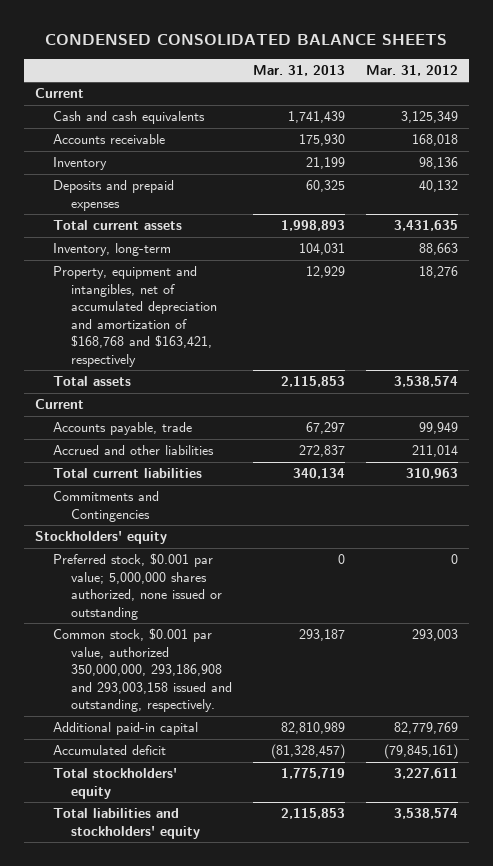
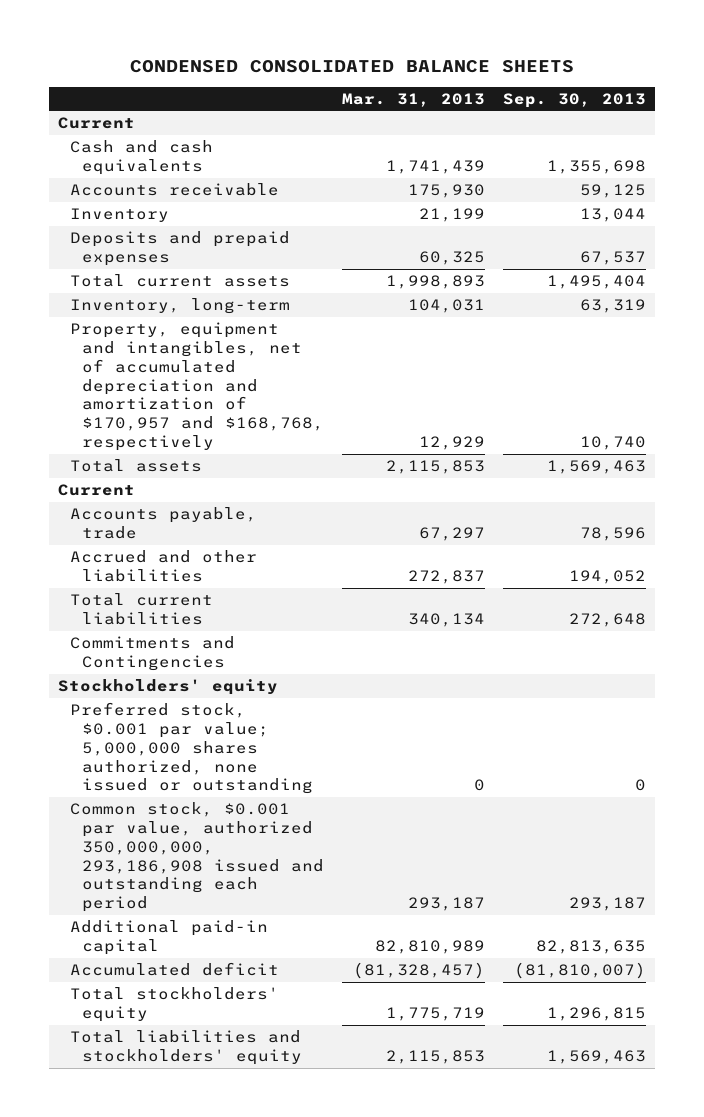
- | Mar. 31, 2013 | Mar. 31, 2012
+ | Mar. 31, 2013 | Sep. 30, 2013
- Property, equipment and intangibles, net of accumulated depreciation and amortization of $168,768 and $163,421, respectively | 12,929 | 18,276
+ Property, equipment and intangibles, net of accumulated depreciation and amortization of $170,957 and $168,768, respectively | 12,929 | 10,740
- Common stock, $0.001 par value, authorized 350,000,000, 293,186,908 and 293,003,158 issued and outstanding, respectively. | 293,187 | 293,003
+ Common stock, $0.001 par value, authorized 350,000,000, 293,186,908 issued and outstanding each period | 293,187 | 293,187

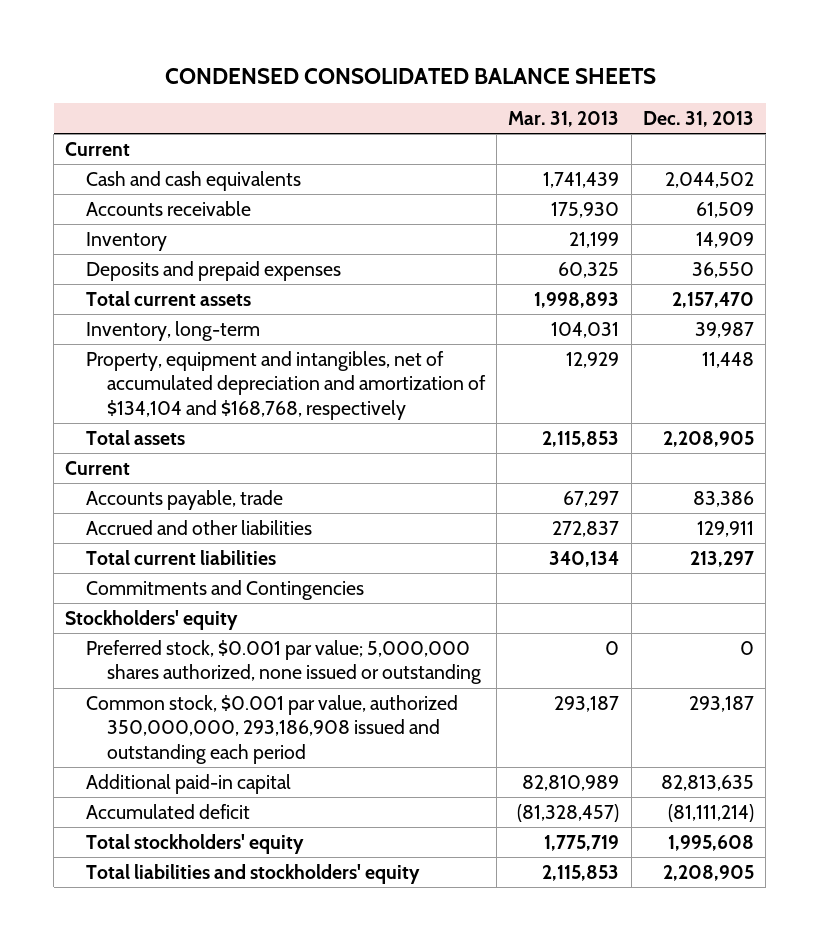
- | Mar. 31, 2013 | Sep. 30, 2013
+ | Mar. 31, 2013 | Dec. 31, 2013
- Property, equipment and intangibles, net of accumulated depreciation and amortization of $170,957 and $168,768, respectively | 12,929 | 10,740
+ Property, equipment and intangibles, net of accumulated depreciation and amortization of $134,104 and $168,768, respectively | 12,929 | 11,448

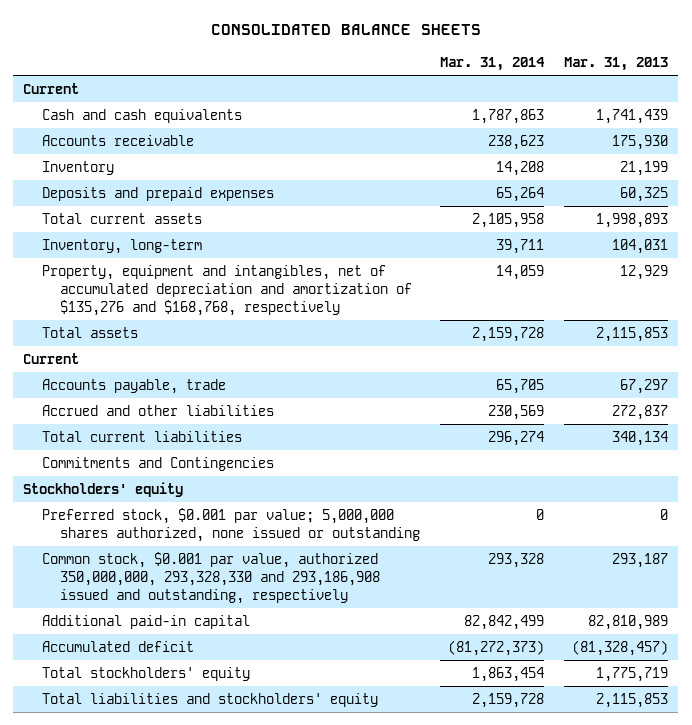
- CONDENSED CONSOLIDATED BALANCE SHEETS
+ CONSOLIDATED BALANCE SHEETS
- | Mar. 31, 2013 | Dec. 31, 2013
+ | Mar. 31, 2014 | Mar. 31, 2013
- Property, equipment and intangibles, net of accumulated depreciation and amortization of $134,104 and $168,768, respectively | 12,929 | 11,448
+ Property, equipment and intangibles, net of accumulated depreciation and amortization of $135,276 and $168,768, respectively | 14,059 | 12,929
- Common stock, $0.001 par value, authorized 350,000,000, 293,186,908 issued and outstanding each period | 293,187 | 293,187
+ Common stock, $0.001 par value, authorized 350,000,000, 293,328,330 and 293,186,908 issued and outstanding, respectively | 293,328 | 293,187

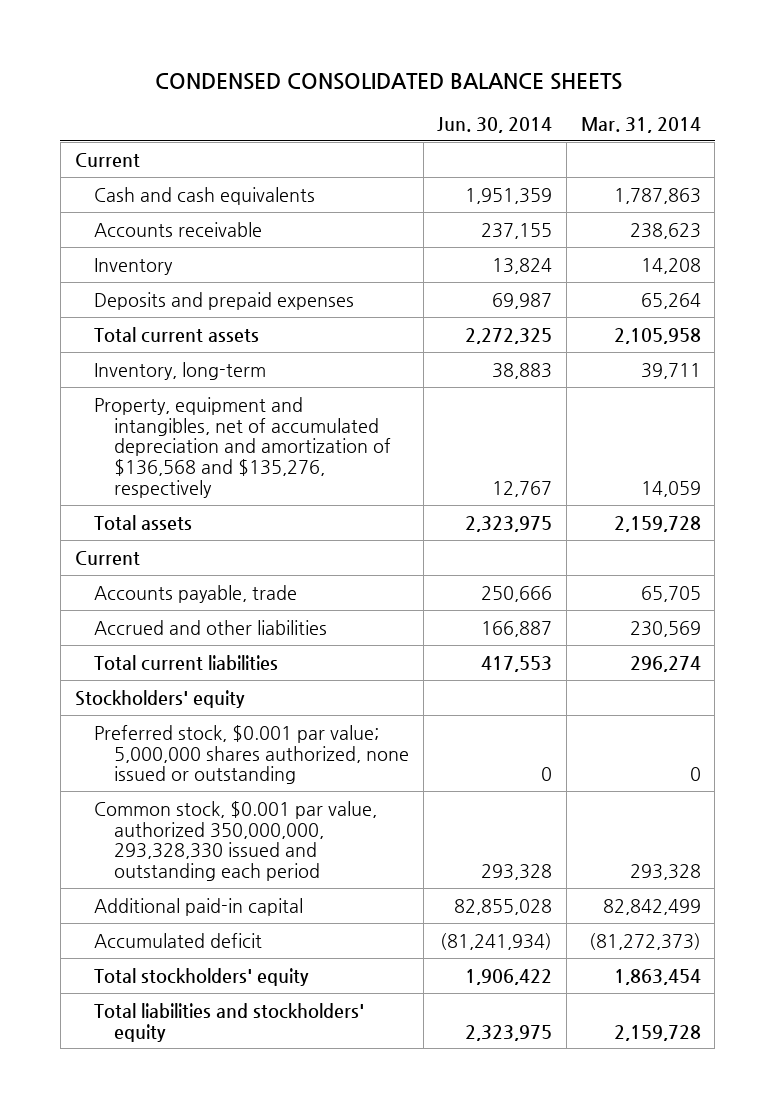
- CONSOLIDATED BALANCE SHEETS
+ CONDENSED CONSOLIDATED BALANCE SHEETS
- | Mar. 31, 2014 | Mar. 31, 2013
+ | Jun. 30, 2014 | Mar. 31, 2014
- Property, equipment and intangibles, net of accumulated depreciation and amortization of $135,276 and $168,768, respectively | 14,059 | 12,929
+ Property, equipment and intangibles, net of accumulated depreciation and amortization of $136,568 and $135,276, respectively | 12,767 | 14,059
- Commitments and Contingencies
- Common stock, $0.001 par value, authorized 350,000,000, 293,328,330 and 293,186,908 issued and outstanding, respectively | 293,328 | 293,187
+ Common stock, $0.001 par value, authorized 350,000,000, 293,328,330 issued and outstanding each period | 293,328 | 293,328

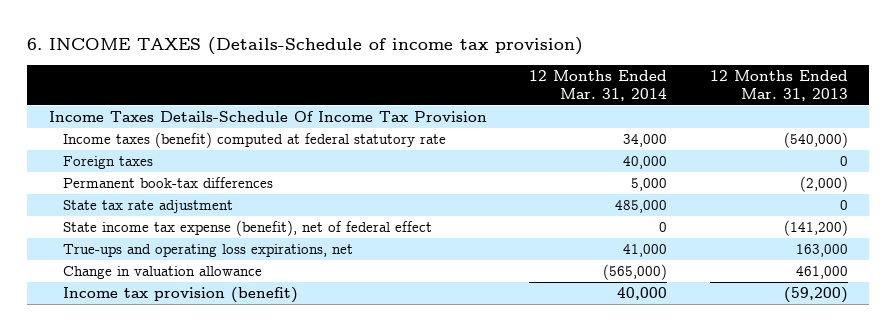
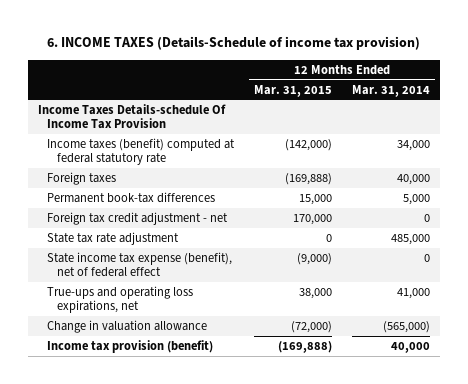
- | 12 Months Ended Mar. 31, 2014 | 12 Months Ended Mar. 31, 2013
+ | 12 Months Ended Mar. 31, 2015 | 12 Months Ended Mar. 31, 2014
- Income Taxes Details-Schedule Of Income Tax Provision
+ Income Taxes Details-schedule Of Income Tax Provision
+ Foreign tax credit adjustment - net | 170,000 | 0

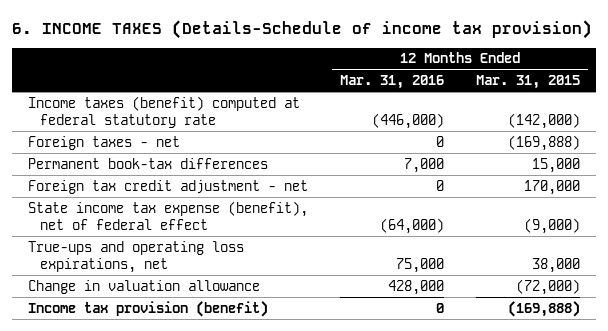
- | 12 Months Ended Mar. 31, 2015 | 12 Months Ended Mar. 31, 2014
+ | 12 Months Ended Mar. 31, 2016 | 12 Months Ended Mar. 31, 2015
- Income Taxes Details-schedule Of Income Tax Provision
- Foreign taxes | (169,888) | 40,000
+ Foreign taxes - net | 0 | (169,888)
- State tax rate adjustment | 0 | 485,000

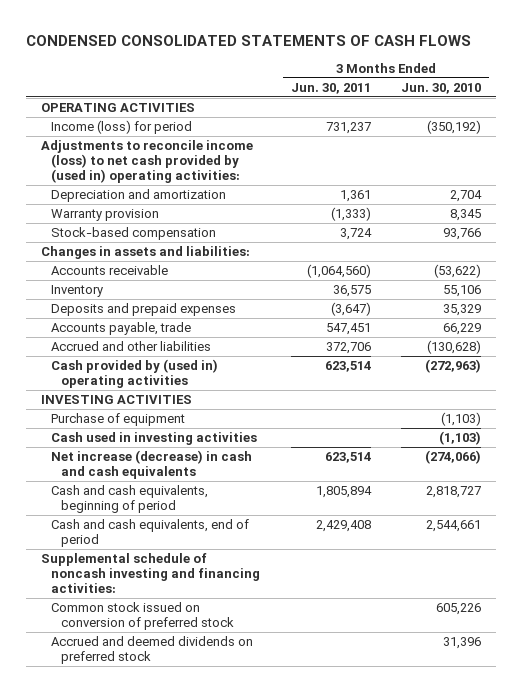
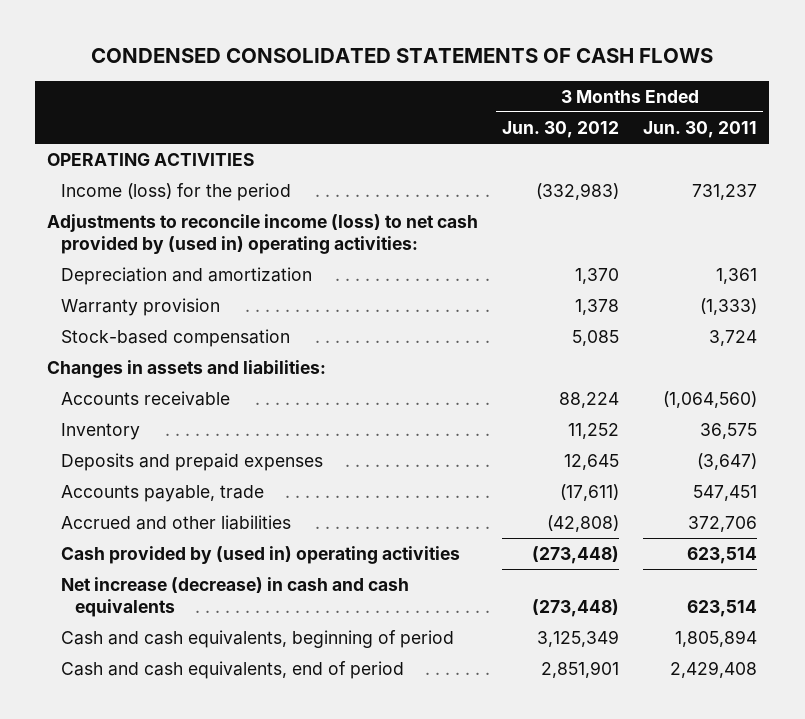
- | 3 Months Ended Jun. 30, 2011 | 3 Months Ended Jun. 30, 2010
+ | 3 Months Ended Jun. 30, 2012 | 3 Months Ended Jun. 30, 2011
- Income (loss) for period | 731,237 | (350,192)
+ Income (loss) for the period | (332,983) | 731,237
- INVESTING ACTIVITIES
- Purchase of equipment | | (1,103)
- Cash used in investing activities | | (1,103)
- Supplemental schedule of noncash investing and financing activities:
- Common stock issued on conversion of preferred stock | | 605,226
- Accrued and deemed dividends on preferred stock | | 31,396

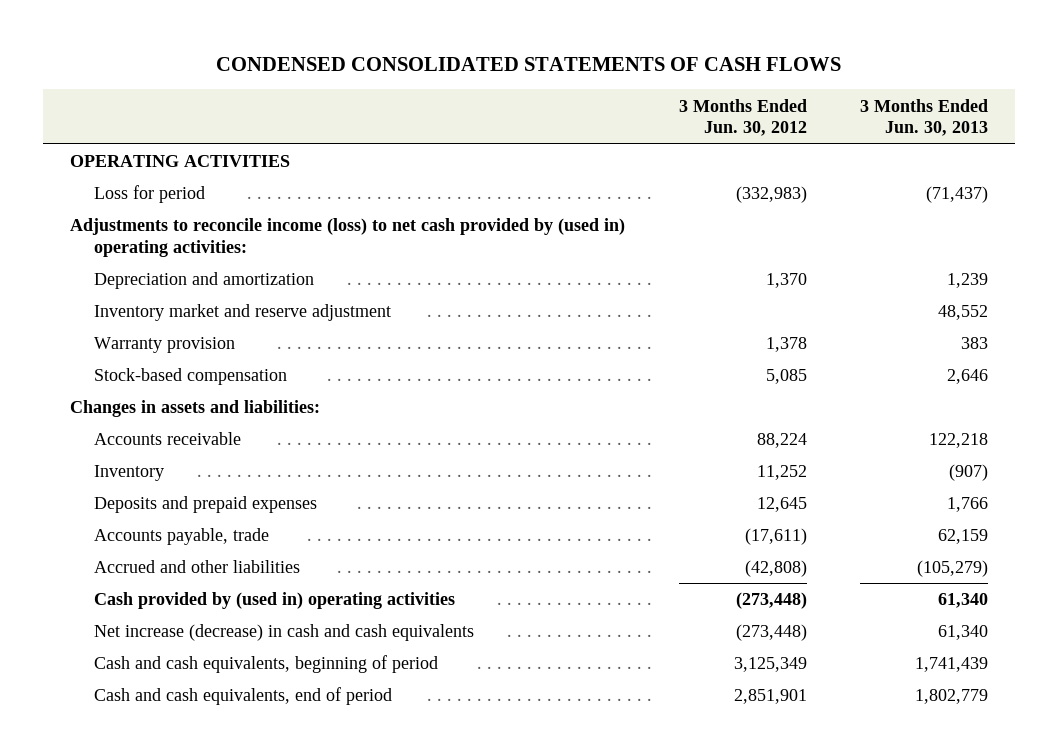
- | 3 Months Ended Jun. 30, 2012 | 3 Months Ended Jun. 30, 2011
+ | 3 Months Ended Jun. 30, 2012 | 3 Months Ended Jun. 30, 2013
- Income (loss) for the period | (332,983) | 731,237
+ Loss for period | (332,983) | (71,437)
+ Inventory market and reserve adjustment | | 48,552

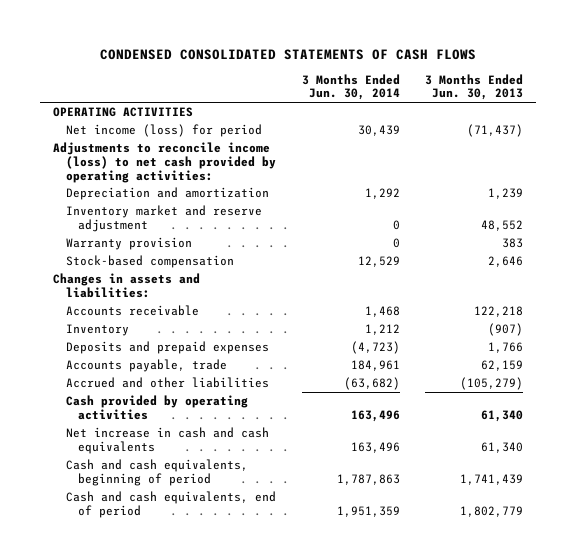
- | 3 Months Ended Jun. 30, 2012 | 3 Months Ended Jun. 30, 2013
+ | 3 Months Ended Jun. 30, 2014 | 3 Months Ended Jun. 30, 2013
- Loss for period | (332,983) | (71,437)
- Adjustments to reconcile income (loss) to net cash provided by (used in) operating activities:
+ Net income (loss) for period | 30,439 | (71,437)
+ Adjustments to reconcile income (loss) to net cash provided by operating activities:
- Cash provided by (used in) operating activities | (273,448) | 61,340
- Net increase (decrease) in cash and cash equivalents | (273,448) | 61,340
+ Cash provided by operating activities | 163,496 | 61,340
+ Net increase in cash and cash equivalents | 163,496 | 61,340

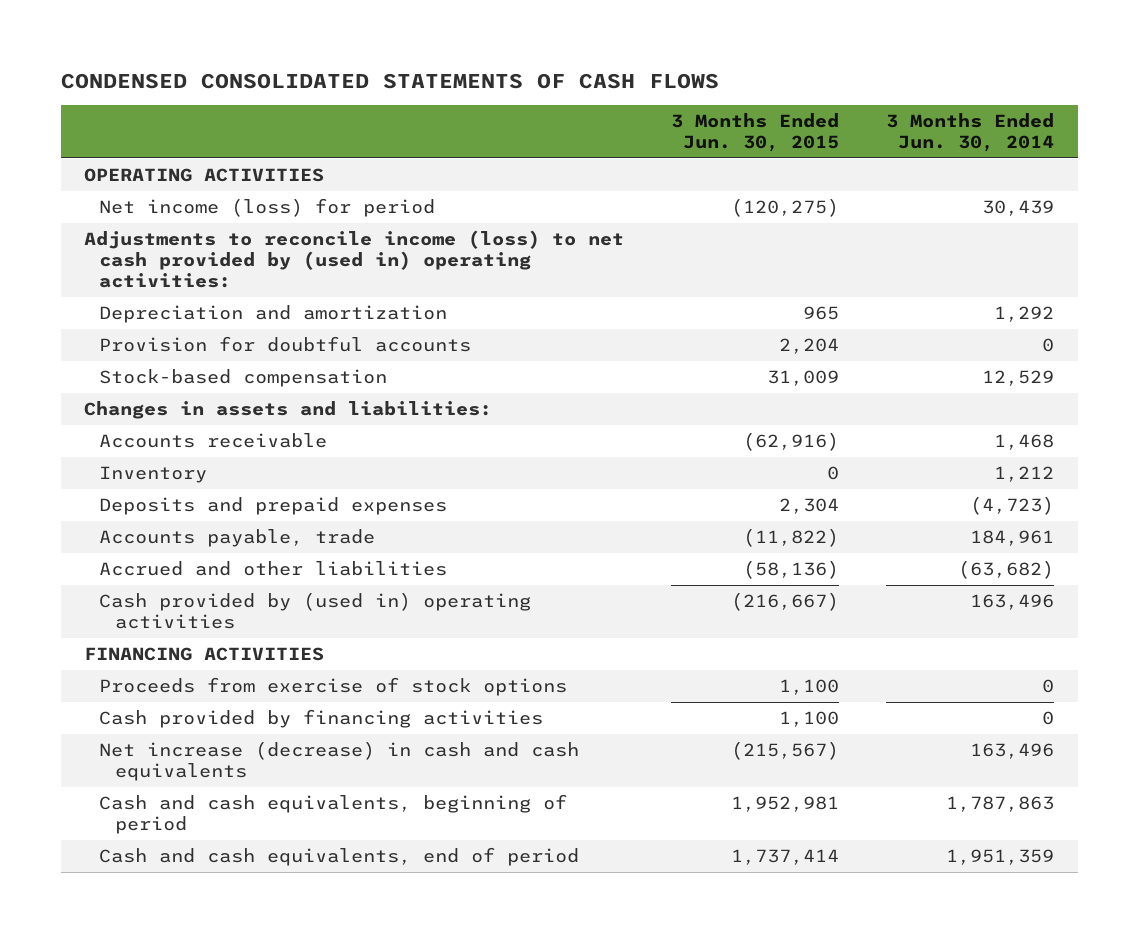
- | 3 Months Ended Jun. 30, 2014 | 3 Months Ended Jun. 30, 2013
+ | 3 Months Ended Jun. 30, 2015 | 3 Months Ended Jun. 30, 2014
- Adjustments to reconcile income (loss) to net cash provided by operating activities:
+ Adjustments to reconcile income (loss) to net cash provided by (used in) operating activities:
- Inventory market and reserve adjustment | 0 | 48,552
- Warranty provision | 0 | 383
+ Provision for doubtful accounts | 2,204 | 0
- Cash provided by operating activities | 163,496 | 61,340
- Net increase in cash and cash equivalents | 163,496 | 61,340
+ Cash provided by (used in) operating activities | (216,667) | 163,496
+ FINANCING ACTIVITIES
+ Proceeds from exercise of stock options | 1,100 | 0
+ Cash provided by financing activities | 1,100 | 0
+ Net increase (decrease) in cash and cash equivalents | (215,567) | 163,496

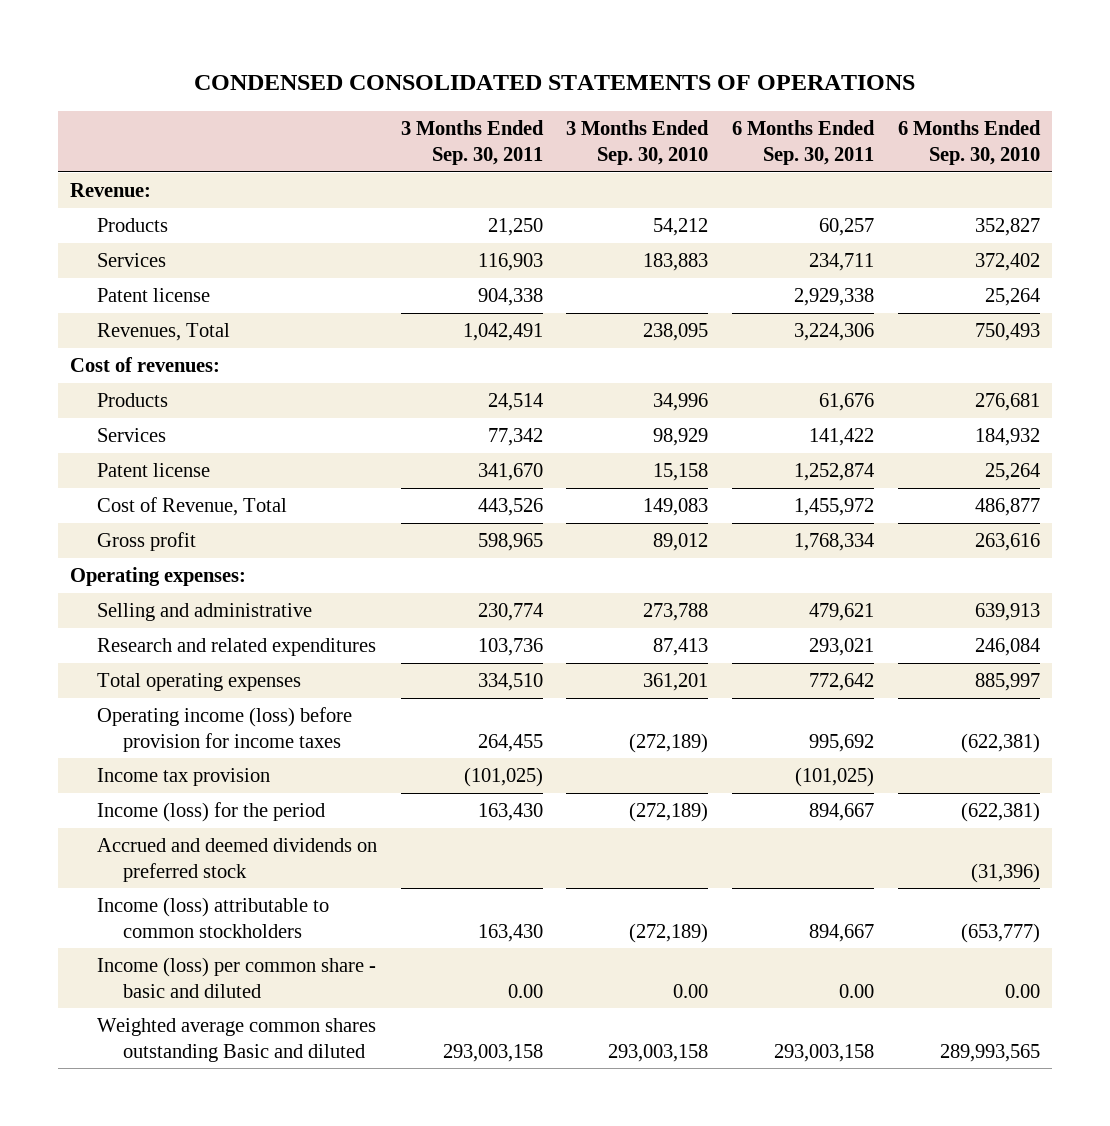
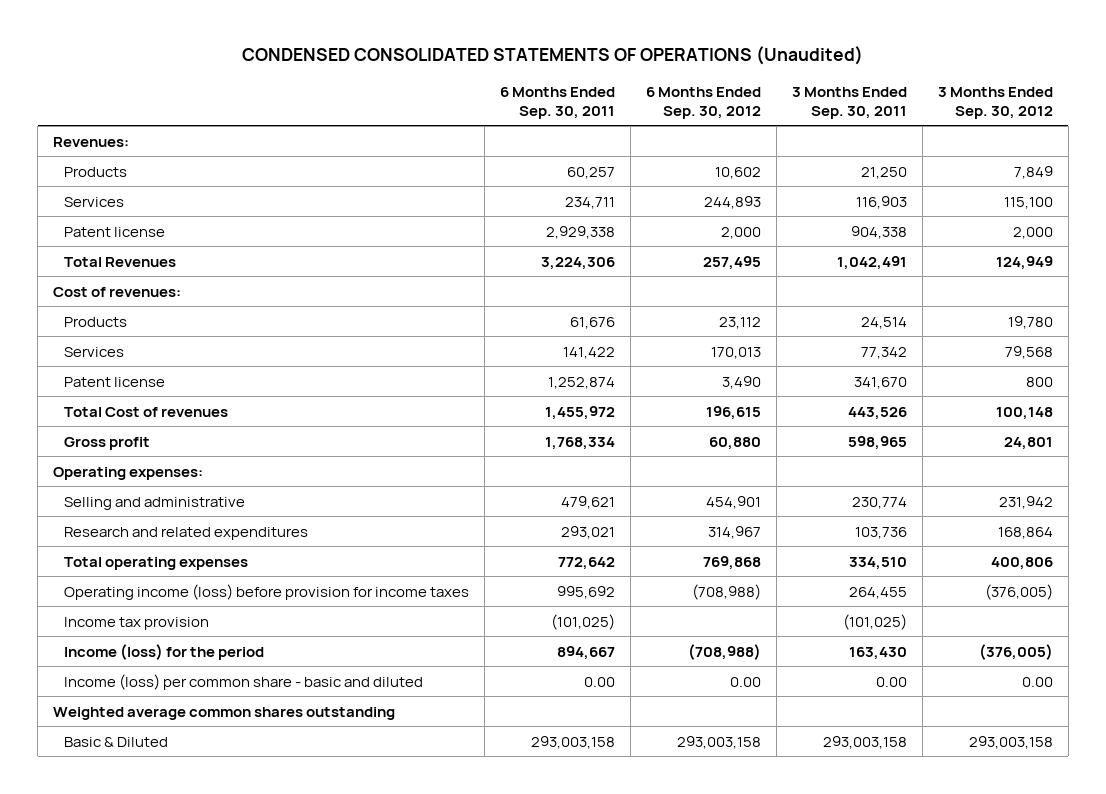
- CONDENSED CONSOLIDATED STATEMENTS OF OPERATIONS
+ CONDENSED CONSOLIDATED STATEMENTS OF OPERATIONS (Unaudited)
- | 3 Months Ended Sep. 30, 2011 | 3 Months Ended Sep. 30, 2010 | 6 Months Ended Sep. 30, 2011 | 6 Months Ended Sep. 30, 2010
+ | 6 Months Ended Sep. 30, 2011 | 6 Months Ended Sep. 30, 2012 | 3 Months Ended Sep. 30, 2011 | 3 Months Ended Sep. 30, 2012
- Revenue:
+ Revenues:
- Revenues, Total | 1,042,491 | 238,095 | 3,224,306 | 750,493
+ Total Revenues | 3,224,306 | 257,495 | 1,042,491 | 124,949
- Cost of Revenue, Total | 443,526 | 149,083 | 1,455,972 | 486,877
+ Total Cost of revenues | 1,455,972 | 196,615 | 443,526 | 100,148
- Accrued and deemed dividends on preferred stock | | | | (31,396)
- Income (loss) attributable to common stockholders | 163,430 | (272,189) | 894,667 | (653,777)
- Weighted average common shares outstanding Basic and diluted | 293,003,158 | 293,003,158 | 293,003,158 | 289,993,565
+ Weighted average common shares outstanding
+ Basic & Diluted | 293,003,158 | 293,003,158 | 293,003,158 | 293,003,158

